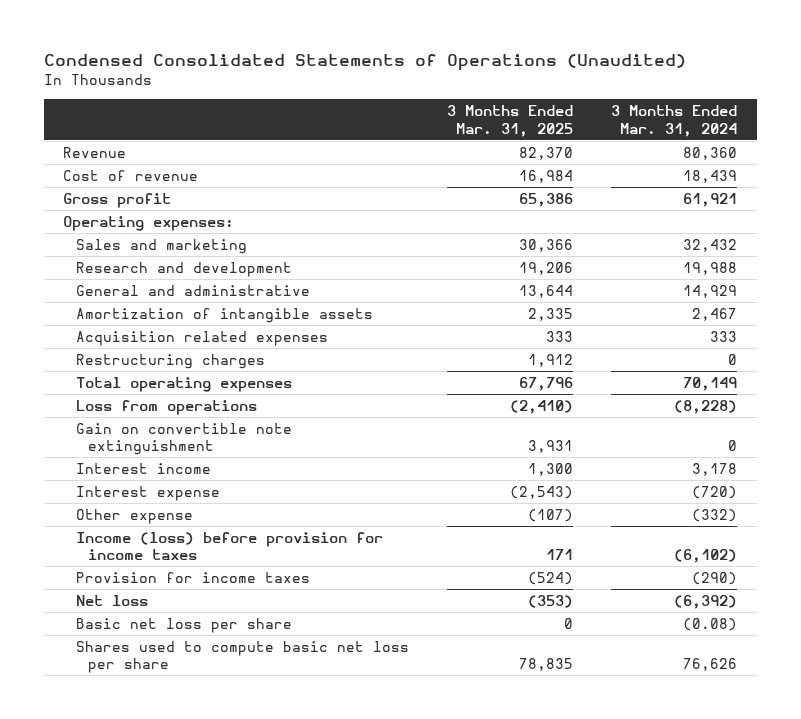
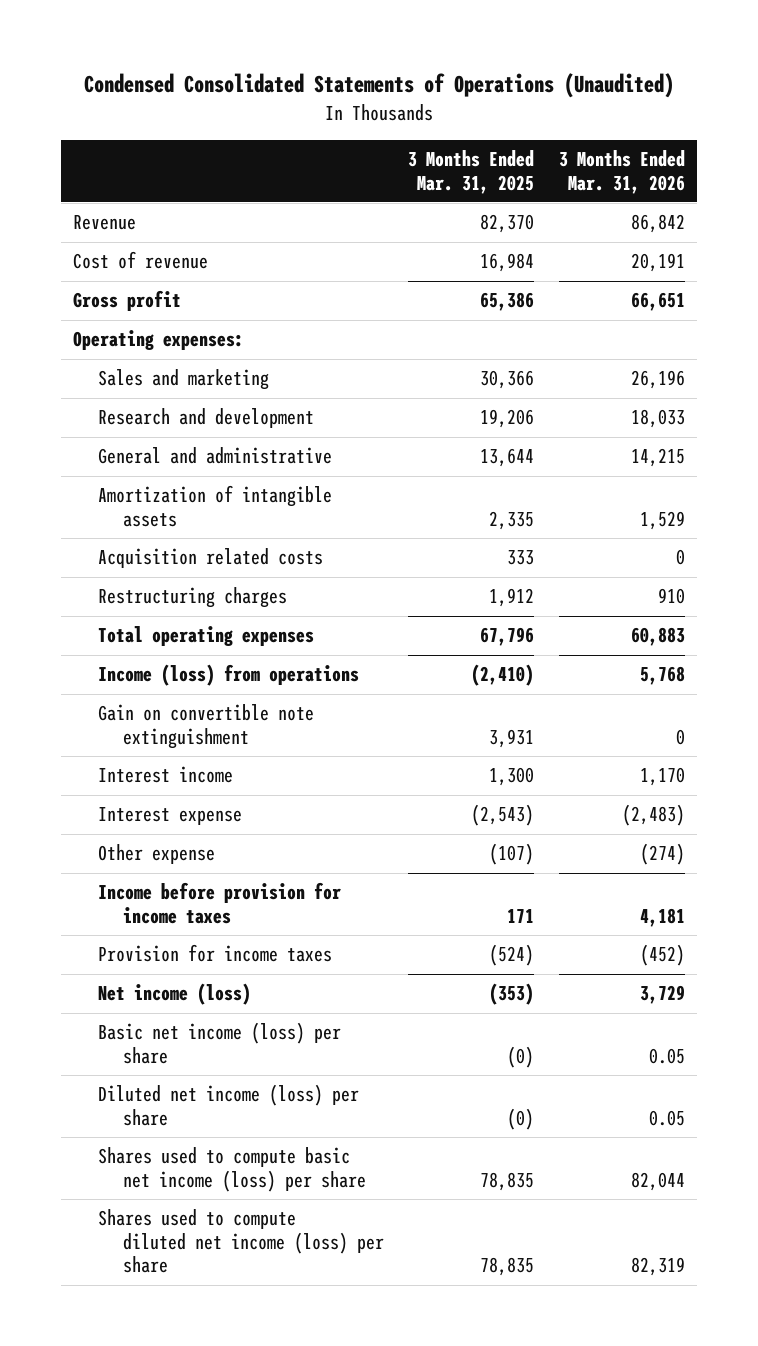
- | 3 Months Ended Mar. 31, 2025 | 3 Months Ended Mar. 31, 2024
+ | 3 Months Ended Mar. 31, 2025 | 3 Months Ended Mar. 31, 2026
- Acquisition related expenses | 333 | 333
+ Acquisition related costs | 333 | 0
- Loss from operations | (2,410) | (8,228)
+ Income (loss) from operations | (2,410) | 5,768
- Income (loss) before provision for income taxes | 171 | (6,102)
+ Income before provision for income taxes | 171 | 4,181
- Net loss | (353) | (6,392)
- Basic net loss per share | 0 | (0.08)
- Shares used to compute basic net loss per share | 78,835 | 76,626
+ Net income (loss) | (353) | 3,729
+ Basic net income (loss) per share | (0) | 0.05
+ Diluted net income (loss) per share | (0) | 0.05
+ Shares used to compute basic net income (loss) per share | 78,835 | 82,044
+ Shares used to compute diluted net income (loss) per share | 78,835 | 82,319

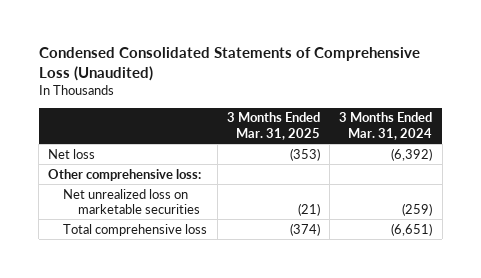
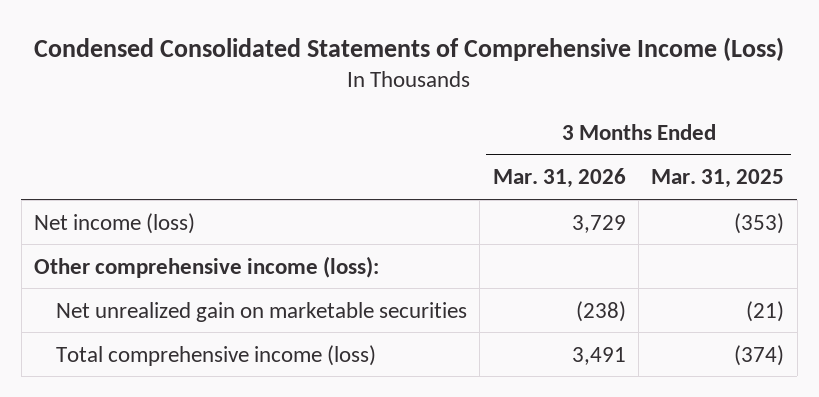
- Condensed Consolidated Statements of Comprehensive Loss (Unaudited)
+ Condensed Consolidated Statements of Comprehensive Income (Loss)
- | 3 Months Ended Mar. 31, 2025 | 3 Months Ended Mar. 31, 2024
+ | 3 Months Ended Mar. 31, 2026 | 3 Months Ended Mar. 31, 2025
- Net loss | (353) | (6,392)
- Other comprehensive loss:
- Net unrealized loss on marketable securities | (21) | (259)
- Total comprehensive loss | (374) | (6,651)
+ Net income (loss) | 3,729 | (353)
+ Other comprehensive income (loss):
+ Net unrealized gain on marketable securities | (238) | (21)
+ Total comprehensive income (loss) | 3,491 | (374)

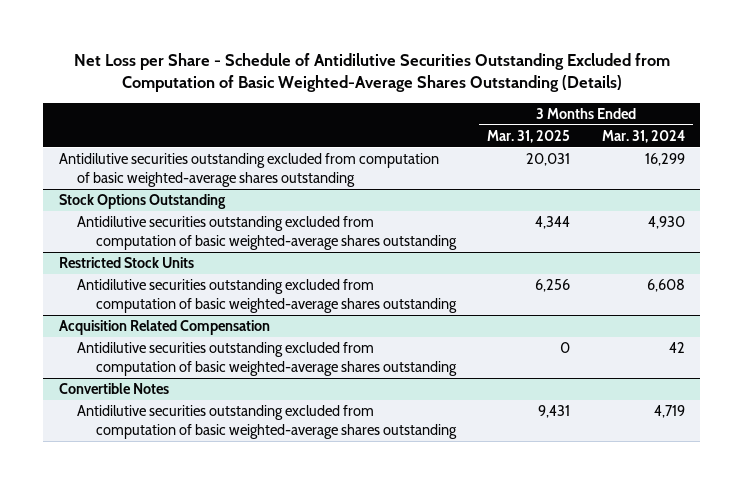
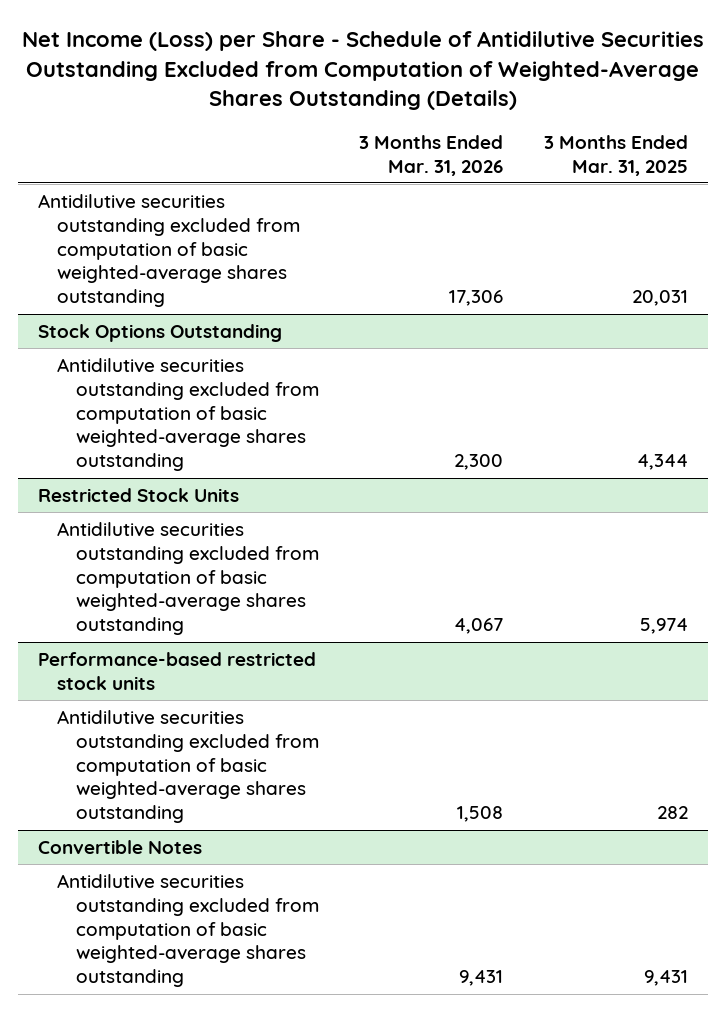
- Net Loss per Share - Schedule of Antidilutive Securities Outstanding Excluded from Computation of Basic Weighted-Average Shares Outstanding (Details)
+ Net Income (Loss) per Share - Schedule of Antidilutive Securities Outstanding Excluded from Computation of Weighted-Average Shares Outstanding (Details)
- | 3 Months Ended Mar. 31, 2025 | 3 Months Ended Mar. 31, 2024
+ | 3 Months Ended Mar. 31, 2026 | 3 Months Ended Mar. 31, 2025
@ Restricted Stock Units
- Antidilutive securities outstanding excluded from computation of basic weighted-average shares outstanding | 6,256 | 6,608
- Acquisition Related Compensation
- Antidilutive securities outstanding excluded from computation of basic weighted-average shares outstanding | 0 | 42
@ Restricted Stock Units
+ Antidilutive securities outstanding excluded from computation of basic weighted-average shares outstanding | 4,067 | 5,974
+ Performance-based restricted stock units
+ Antidilutive securities outstanding excluded from computation of basic weighted-average shares outstanding | 1,508 | 282

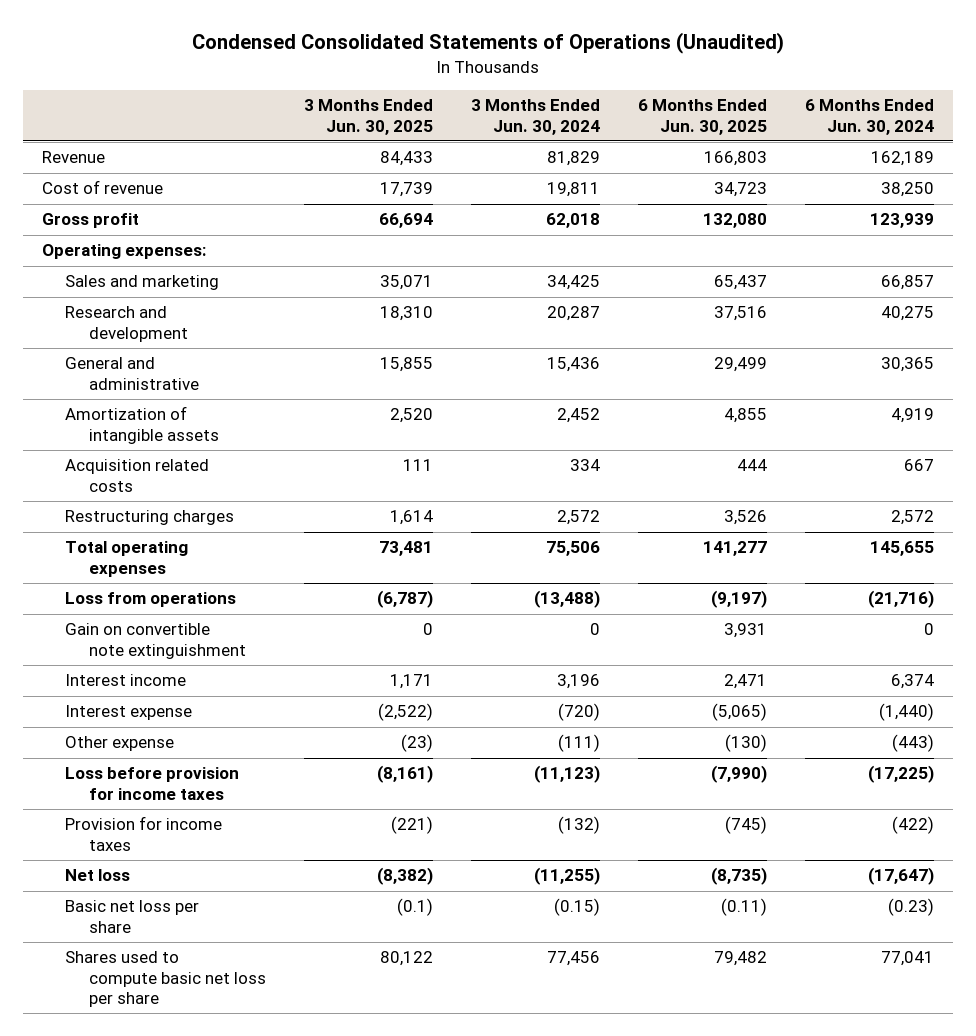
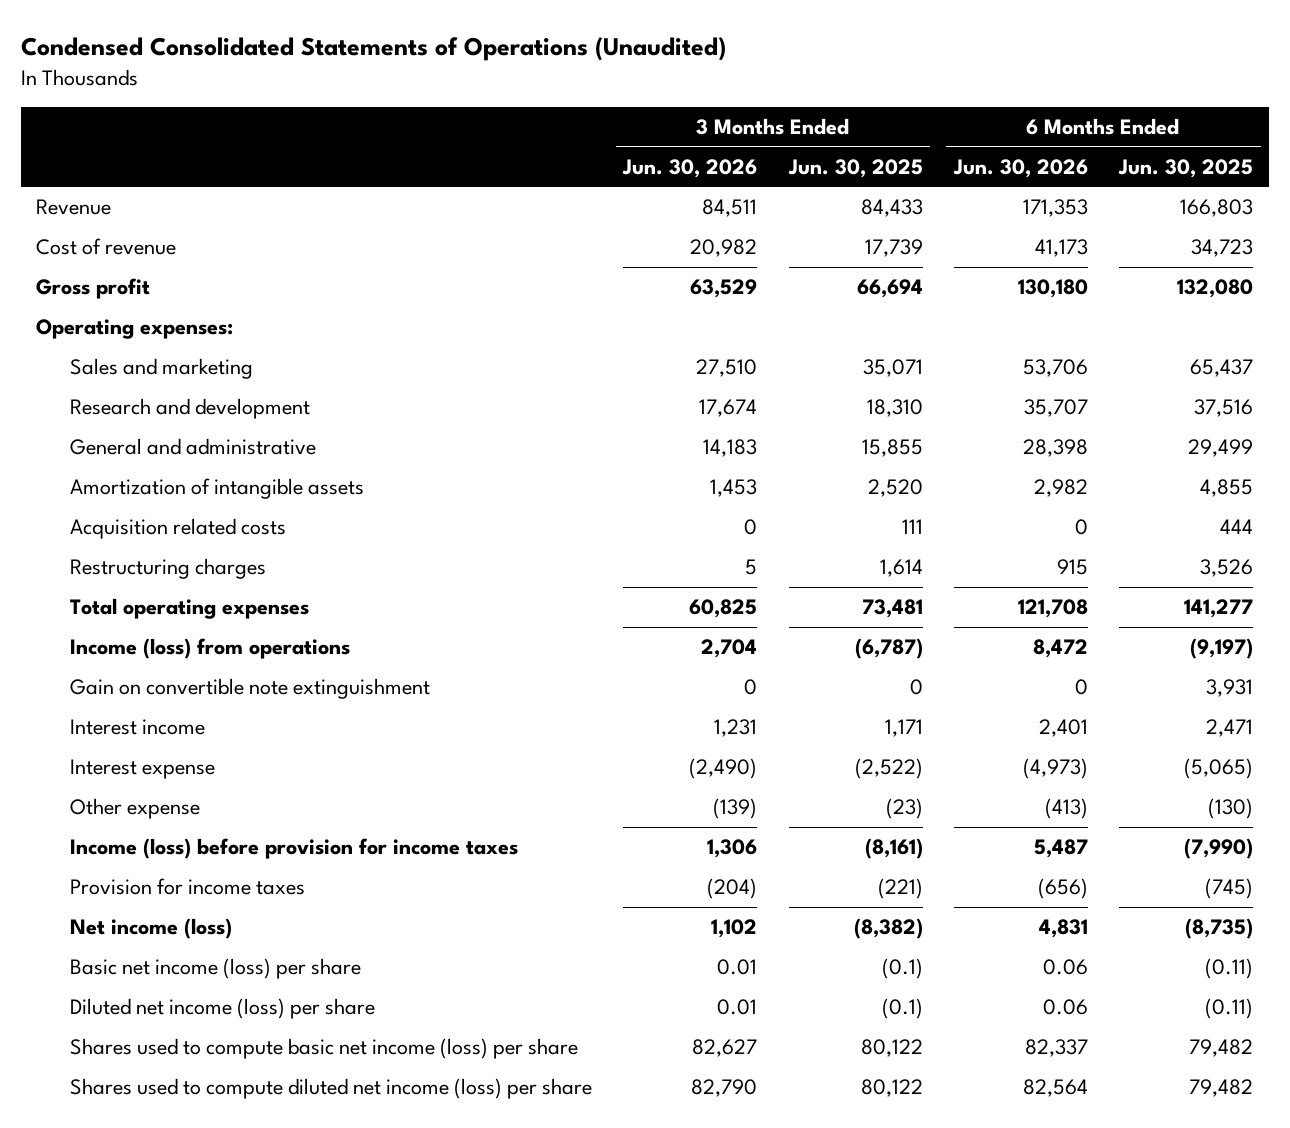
- | 3 Months Ended Jun. 30, 2025 | 3 Months Ended Jun. 30, 2024 | 6 Months Ended Jun. 30, 2025 | 6 Months Ended Jun. 30, 2024
+ | 3 Months Ended Jun. 30, 2026 | 3 Months Ended Jun. 30, 2025 | 6 Months Ended Jun. 30, 2026 | 6 Months Ended Jun. 30, 2025
- Loss from operations | (6,787) | (13,488) | (9,197) | (21,716)
+ Income (loss) from operations | 2,704 | (6,787) | 8,472 | (9,197)
- Loss before provision for income taxes | (8,161) | (11,123) | (7,990) | (17,225)
+ Income (loss) before provision for income taxes | 1,306 | (8,161) | 5,487 | (7,990)
- Net loss | (8,382) | (11,255) | (8,735) | (17,647)
- Basic net loss per share | (0.1) | (0.15) | (0.11) | (0.23)
- Shares used to compute basic net loss per share | 80,122 | 77,456 | 79,482 | 77,041
+ Net income (loss) | 1,102 | (8,382) | 4,831 | (8,735)
+ Basic net income (loss) per share | 0.01 | (0.1) | 0.06 | (0.11)
+ Diluted net income (loss) per share | 0.01 | (0.1) | 0.06 | (0.11)
+ Shares used to compute basic net income (loss) per share | 82,627 | 80,122 | 82,337 | 79,482
+ Shares used to compute diluted net income (loss) per share | 82,790 | 80,122 | 82,564 | 79,482

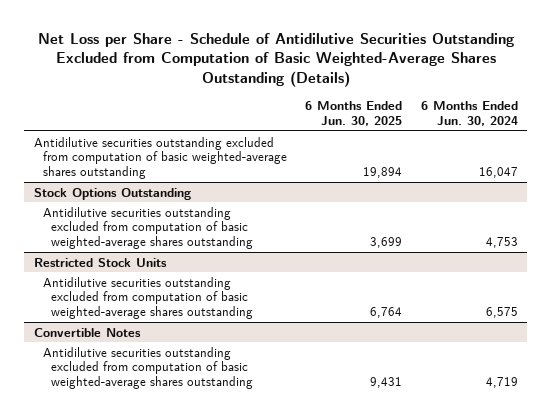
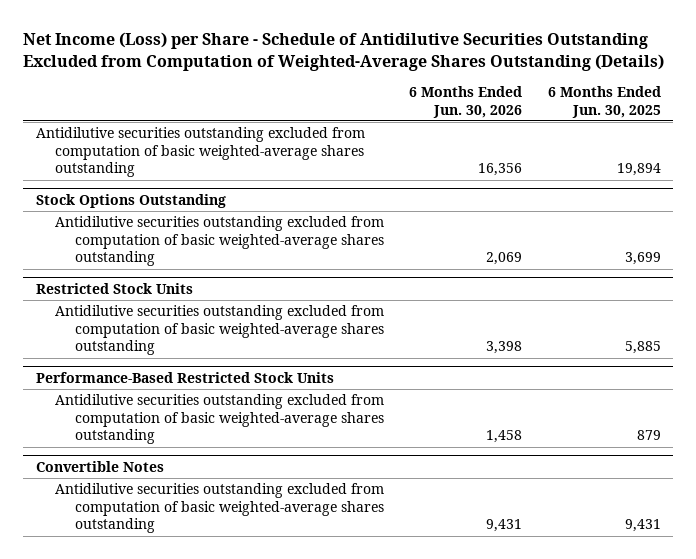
- Net Loss per Share - Schedule of Antidilutive Securities Outstanding Excluded from Computation of Basic Weighted-Average Shares Outstanding (Details)
+ Net Income (Loss) per Share - Schedule of Antidilutive Securities Outstanding Excluded from Computation of Weighted-Average Shares Outstanding (Details)
- | 6 Months Ended Jun. 30, 2025 | 6 Months Ended Jun. 30, 2024
+ | 6 Months Ended Jun. 30, 2026 | 6 Months Ended Jun. 30, 2025
@ Restricted Stock Units
- Antidilutive securities outstanding excluded from computation of basic weighted-average shares outstanding | 6,764 | 6,575
+ Antidilutive securities outstanding excluded from computation of basic weighted-average shares outstanding | 3,398 | 5,885
+ Performance-Based Restricted Stock Units
+ Antidilutive securities outstanding excluded from computation of basic weighted-average shares outstanding | 1,458 | 879

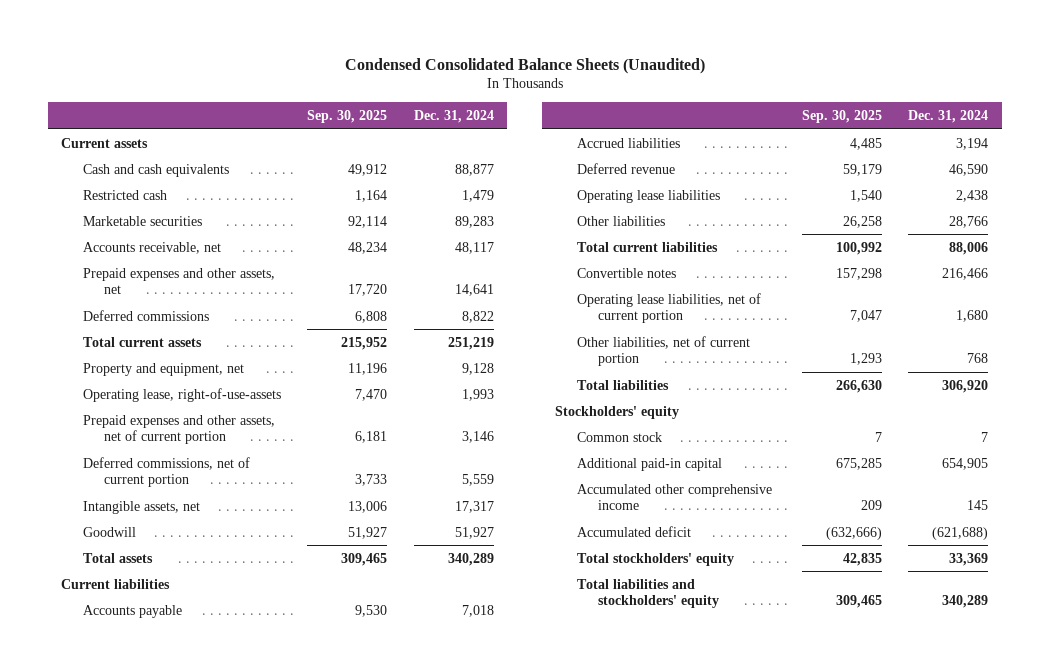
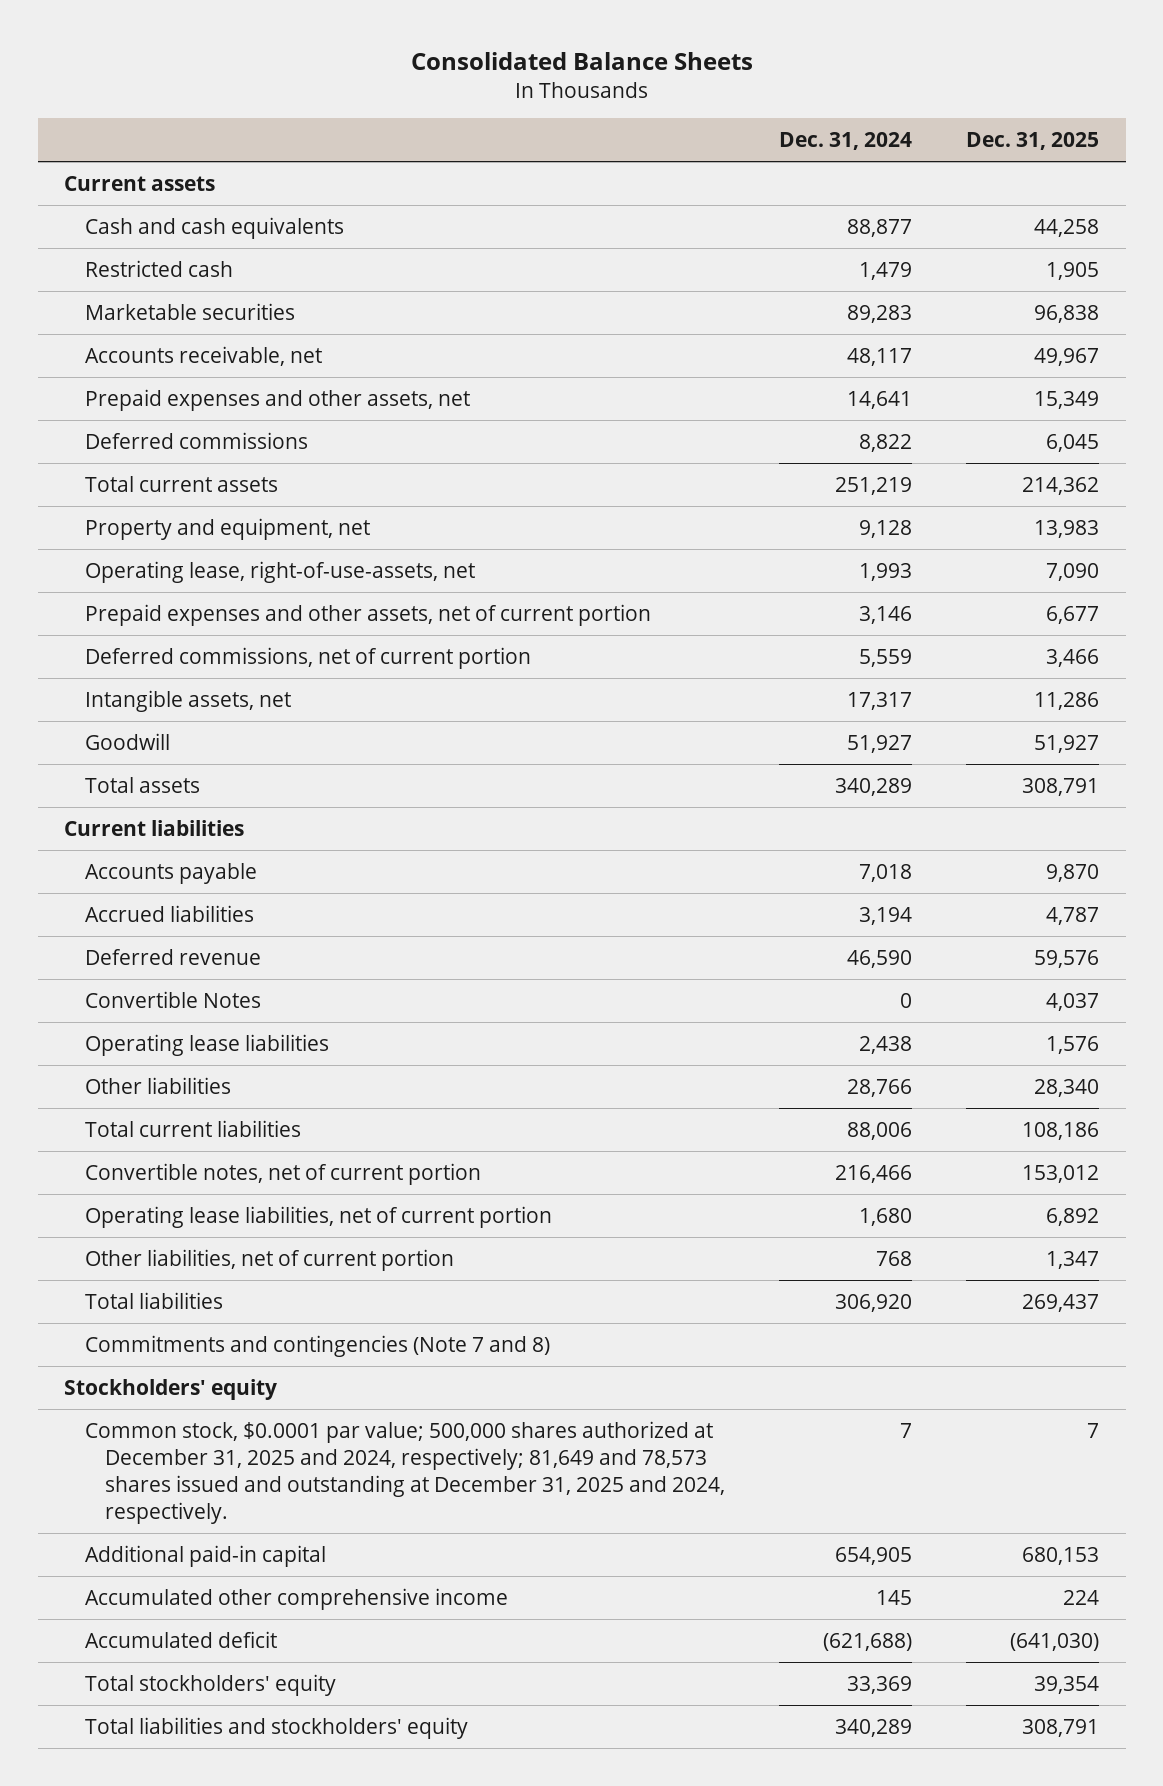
- Condensed Consolidated Balance Sheets (Unaudited)
+ Consolidated Balance Sheets
- | Sep. 30, 2025 | Dec. 31, 2024
+ | Dec. 31, 2024 | Dec. 31, 2025
- Operating lease, right-of-use-assets | 7,470 | 1,993
+ Operating lease, right-of-use-assets, net | 1,993 | 7,090
+ Convertible Notes | 0 | 4,037
- Convertible notes | 157,298 | 216,466
+ Convertible notes, net of current portion | 216,466 | 153,012
+ Commitments and contingencies (Note 7 and 8)
- Common stock | 7 | 7
+ Common stock, $0.0001 par value; 500,000 shares authorized at December 31, 2025 and 2024, respectively; 81,649 and 78,573 shares issued and outstanding at December 31, 2025 and 2024, respectively. | 7 | 7

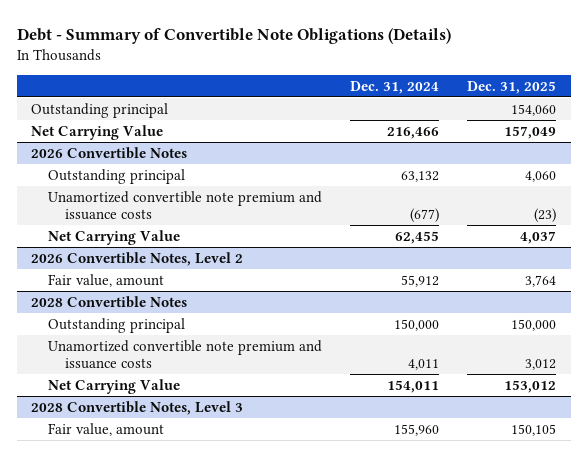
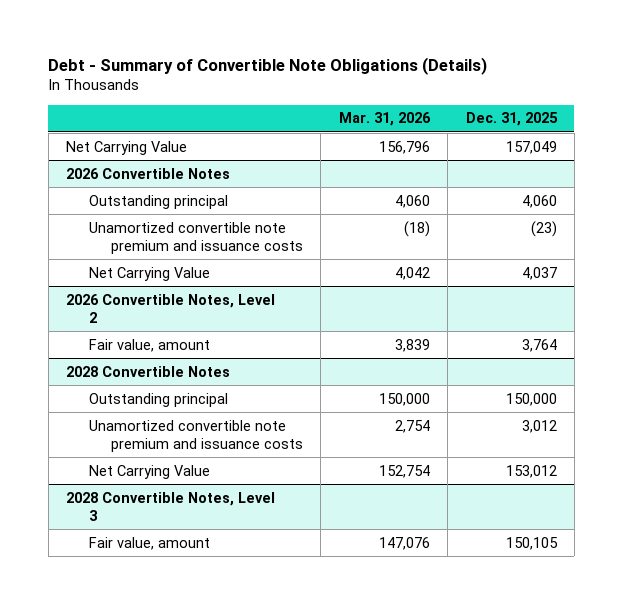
- | Dec. 31, 2024 | Dec. 31, 2025
+ | Mar. 31, 2026 | Dec. 31, 2025
- Outstanding principal | | 154,060

